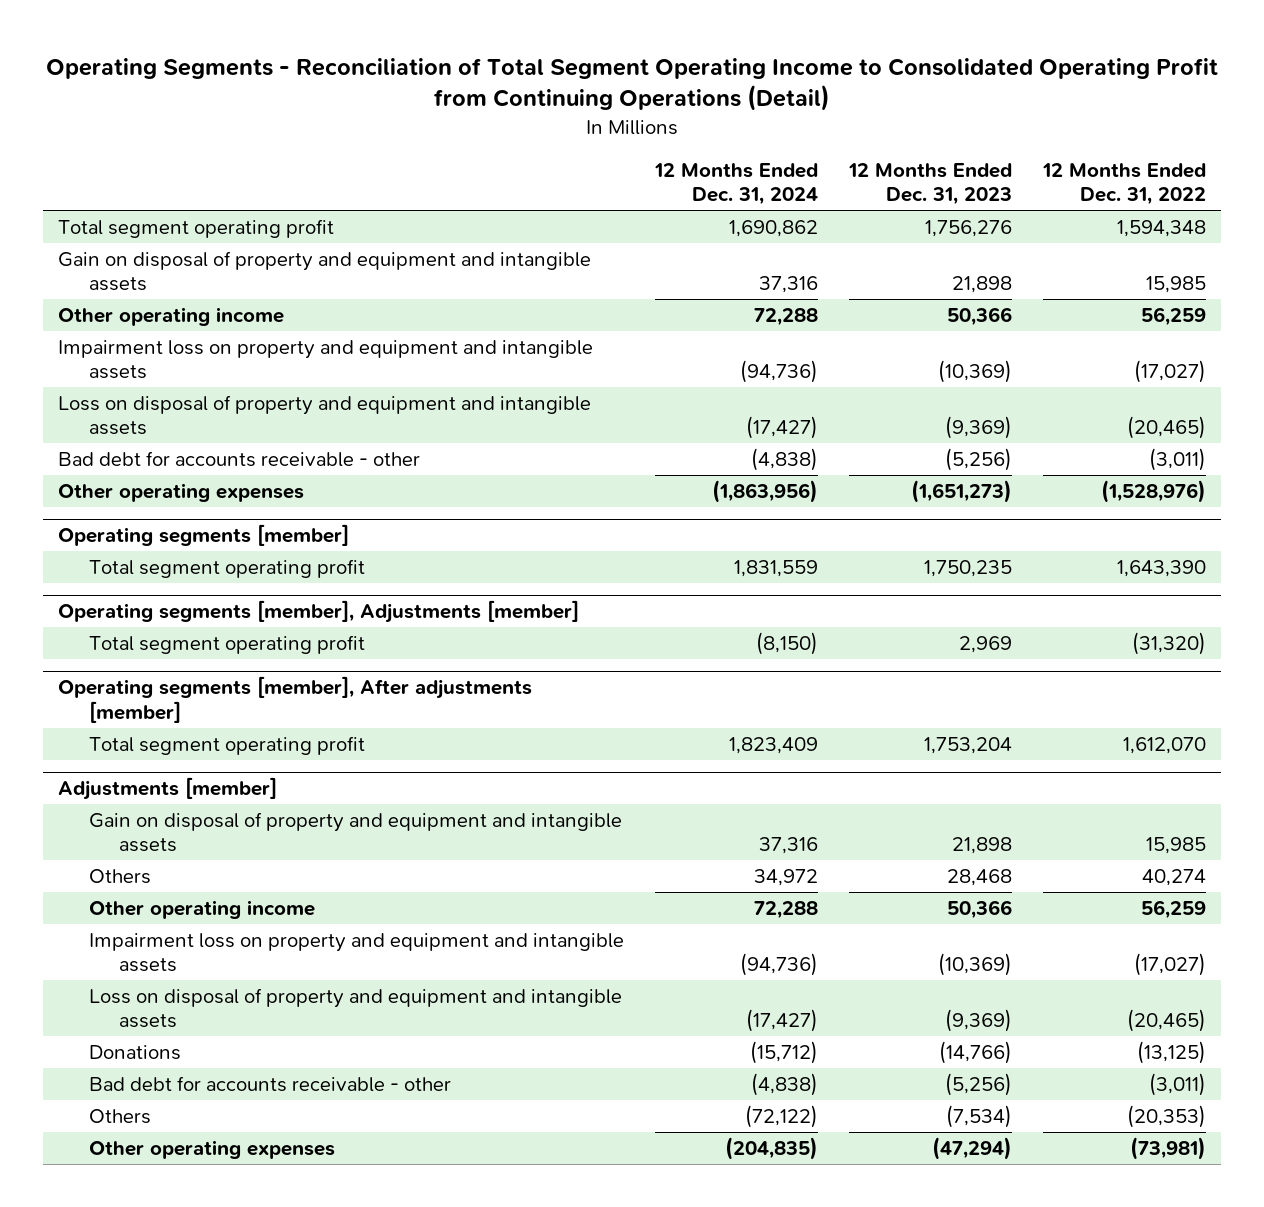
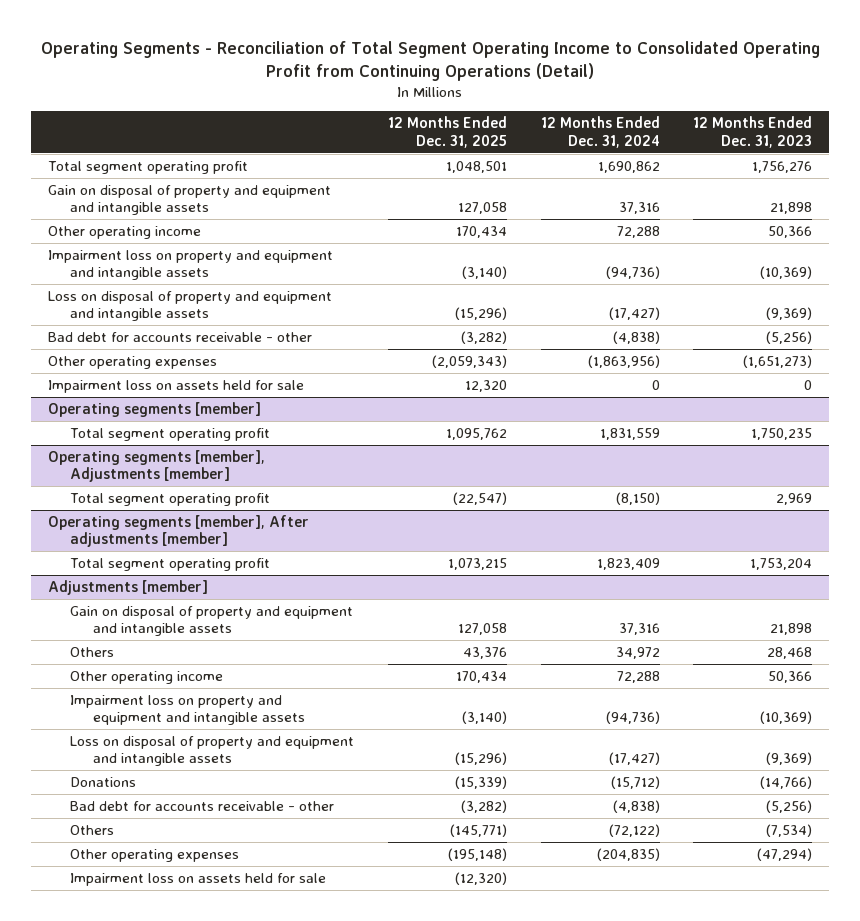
- | 12 Months Ended Dec. 31, 2024 | 12 Months Ended Dec. 31, 2023 | 12 Months Ended Dec. 31, 2022
+ | 12 Months Ended Dec. 31, 2025 | 12 Months Ended Dec. 31, 2024 | 12 Months Ended Dec. 31, 2023
+ Impairment loss on assets held for sale | 12,320 | 0 | 0
@ Adjustments [member]
+ Impairment loss on assets held for sale | (12,320) | |

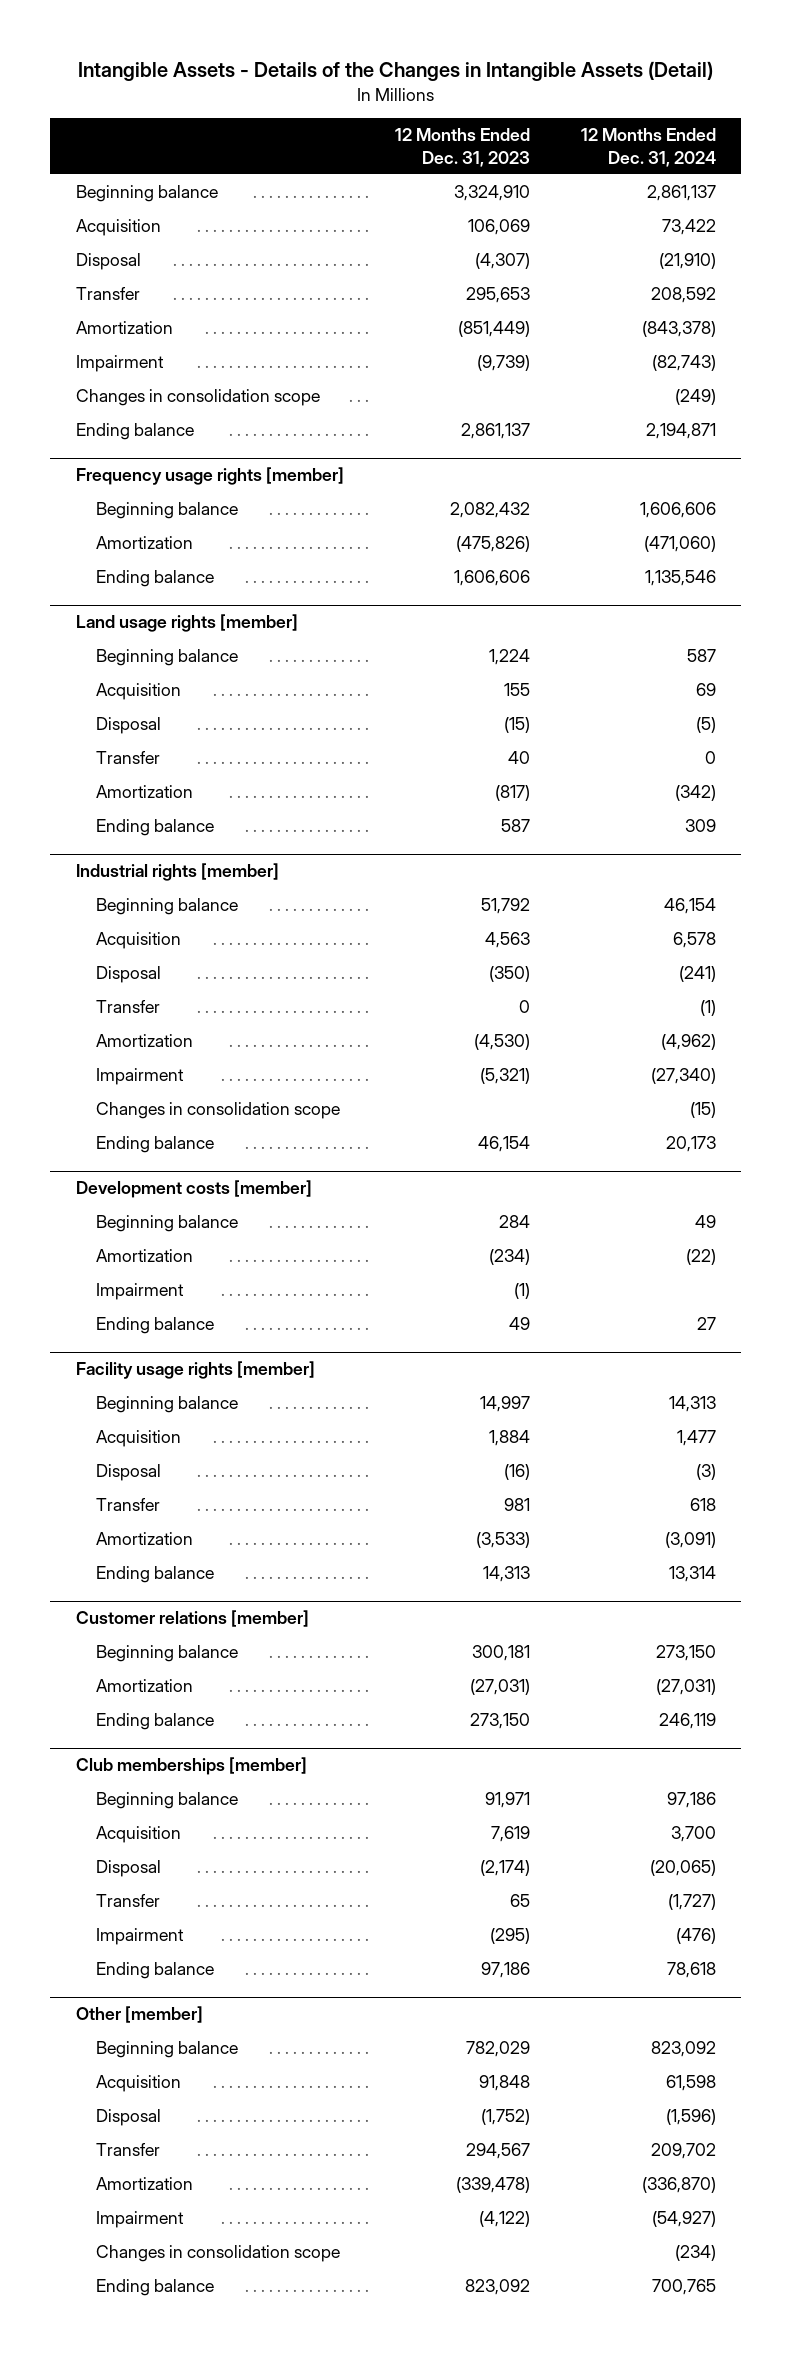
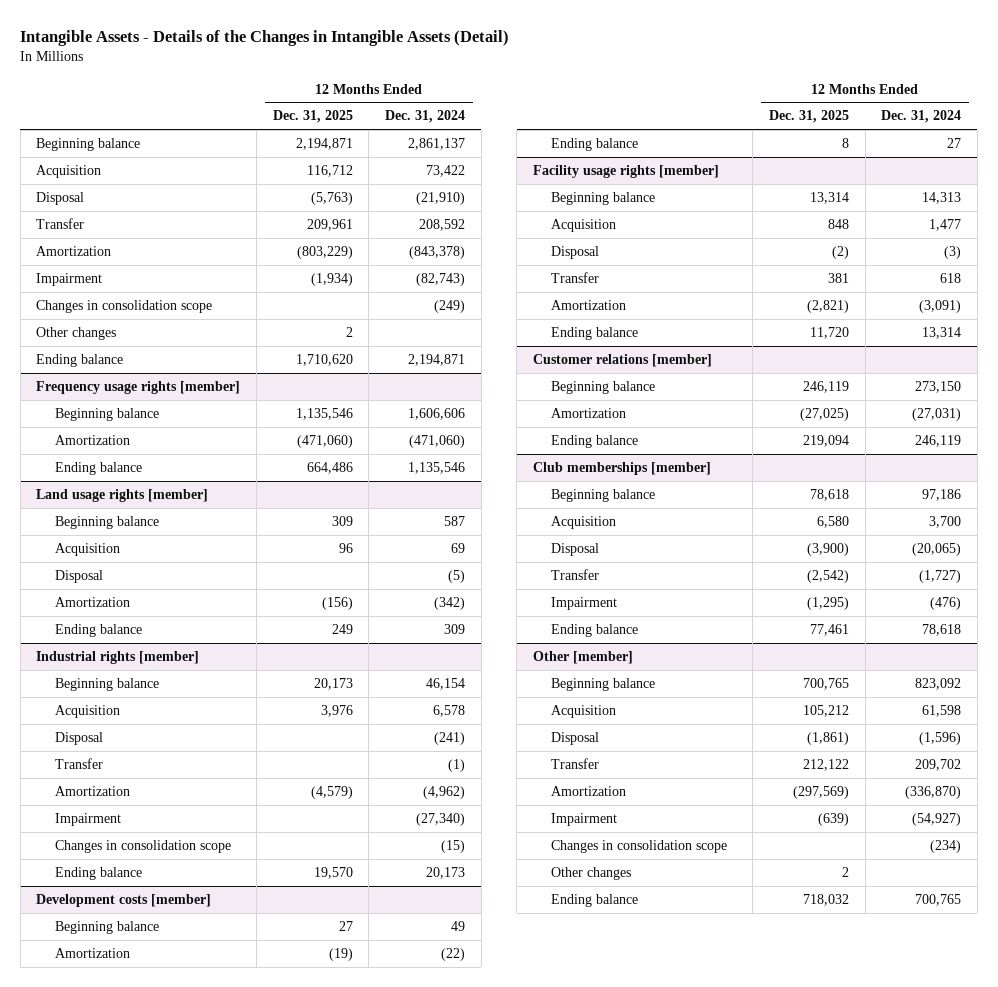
- | 12 Months Ended Dec. 31, 2023 | 12 Months Ended Dec. 31, 2024
+ | 12 Months Ended Dec. 31, 2025 | 12 Months Ended Dec. 31, 2024
+ Other changes | 2 |
@ Land usage rights [member]
- Transfer | 40 | 0
@ Development costs [member]
- Impairment | (1) |
@ Other [member]
+ Other changes | 2 |

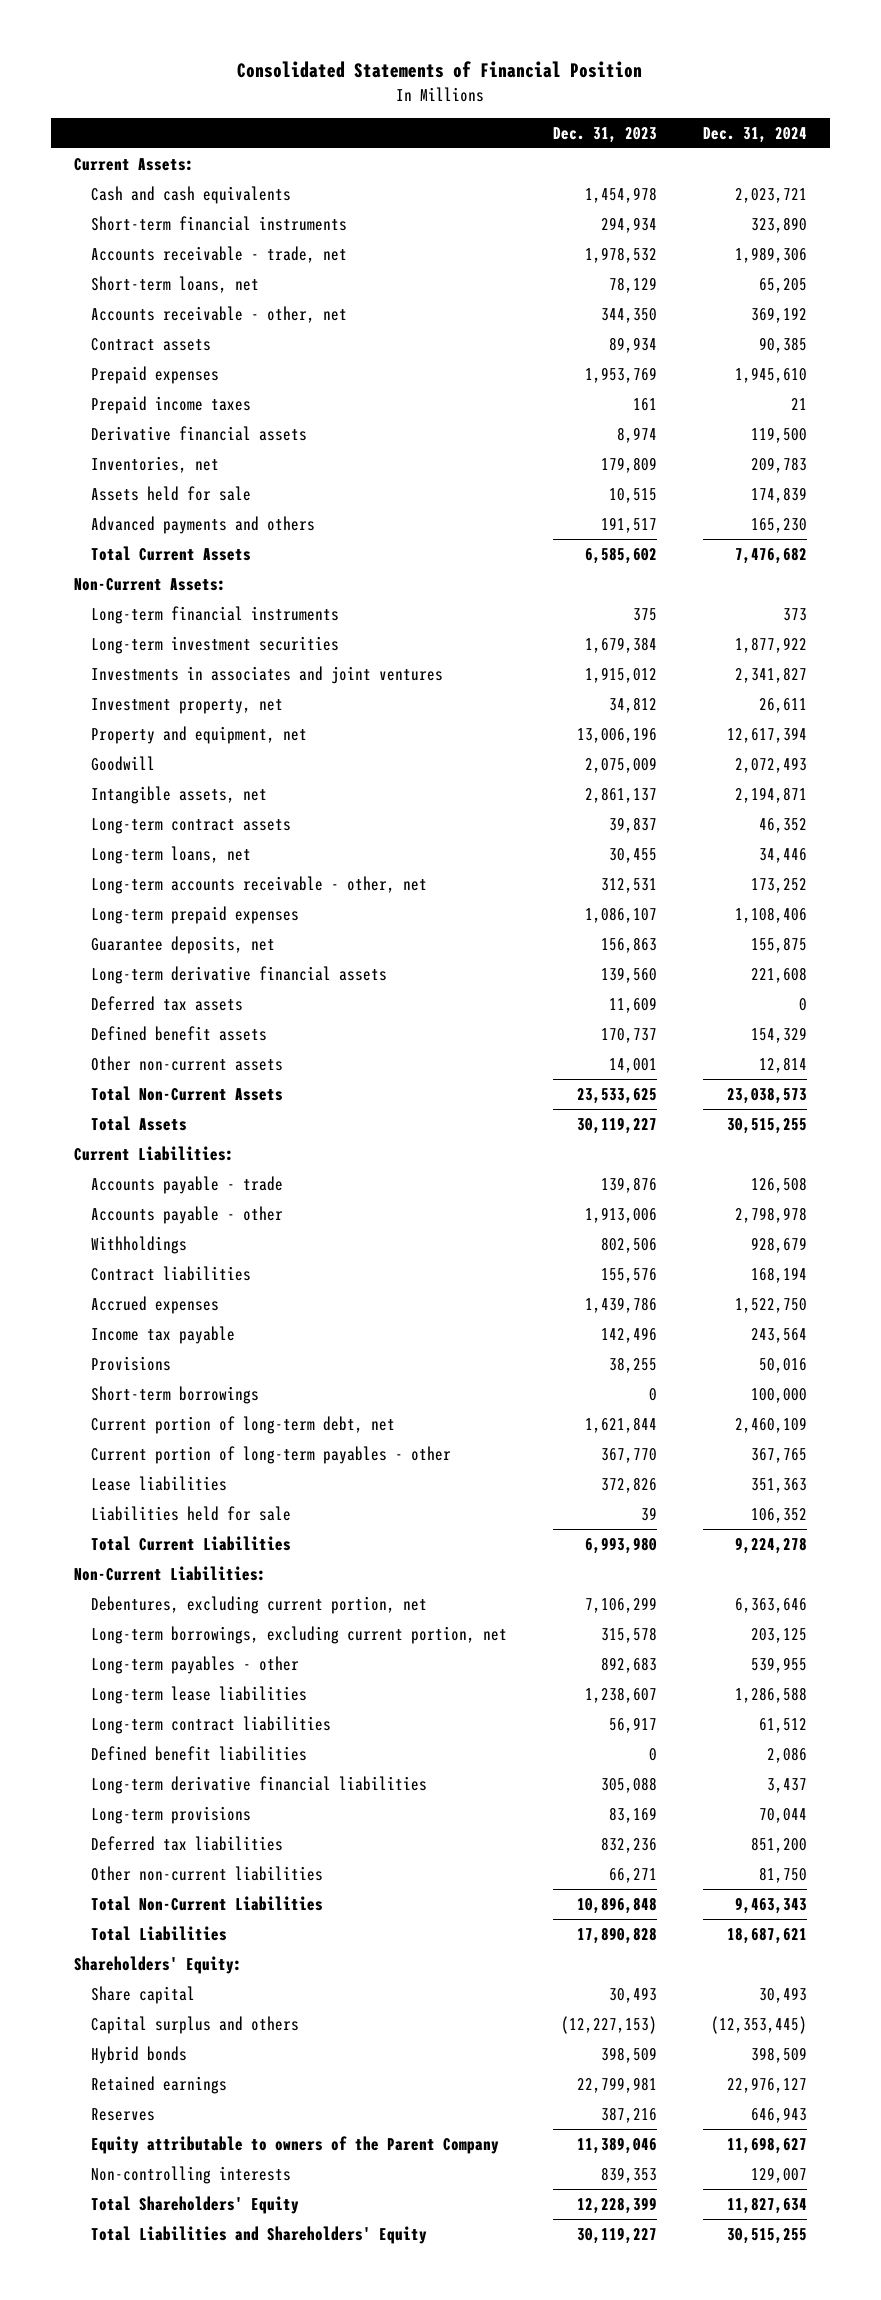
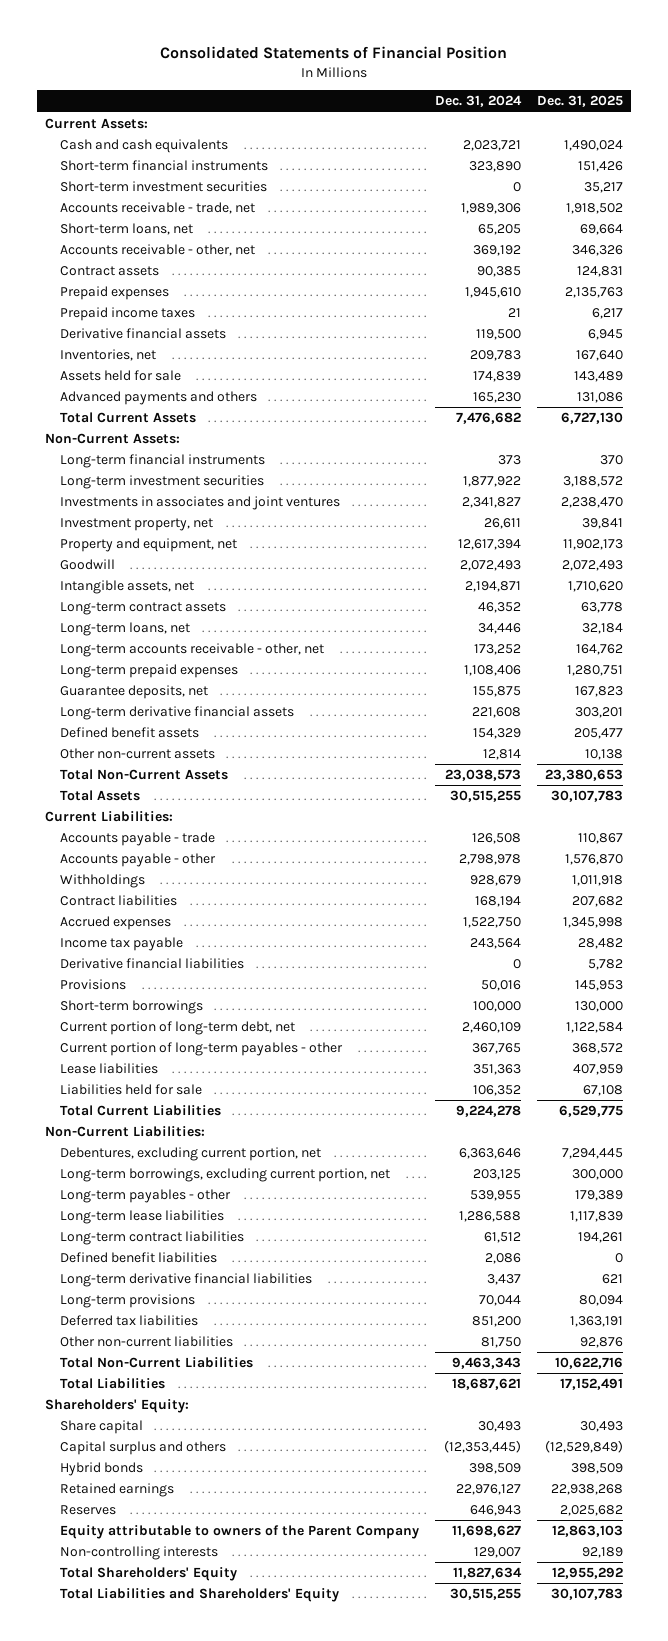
- | Dec. 31, 2023 | Dec. 31, 2024
+ | Dec. 31, 2024 | Dec. 31, 2025
+ Short-term investment securities | 0 | 35,217
- Deferred tax assets | 11,609 | 0
+ Derivative financial liabilities | 0 | 5,782

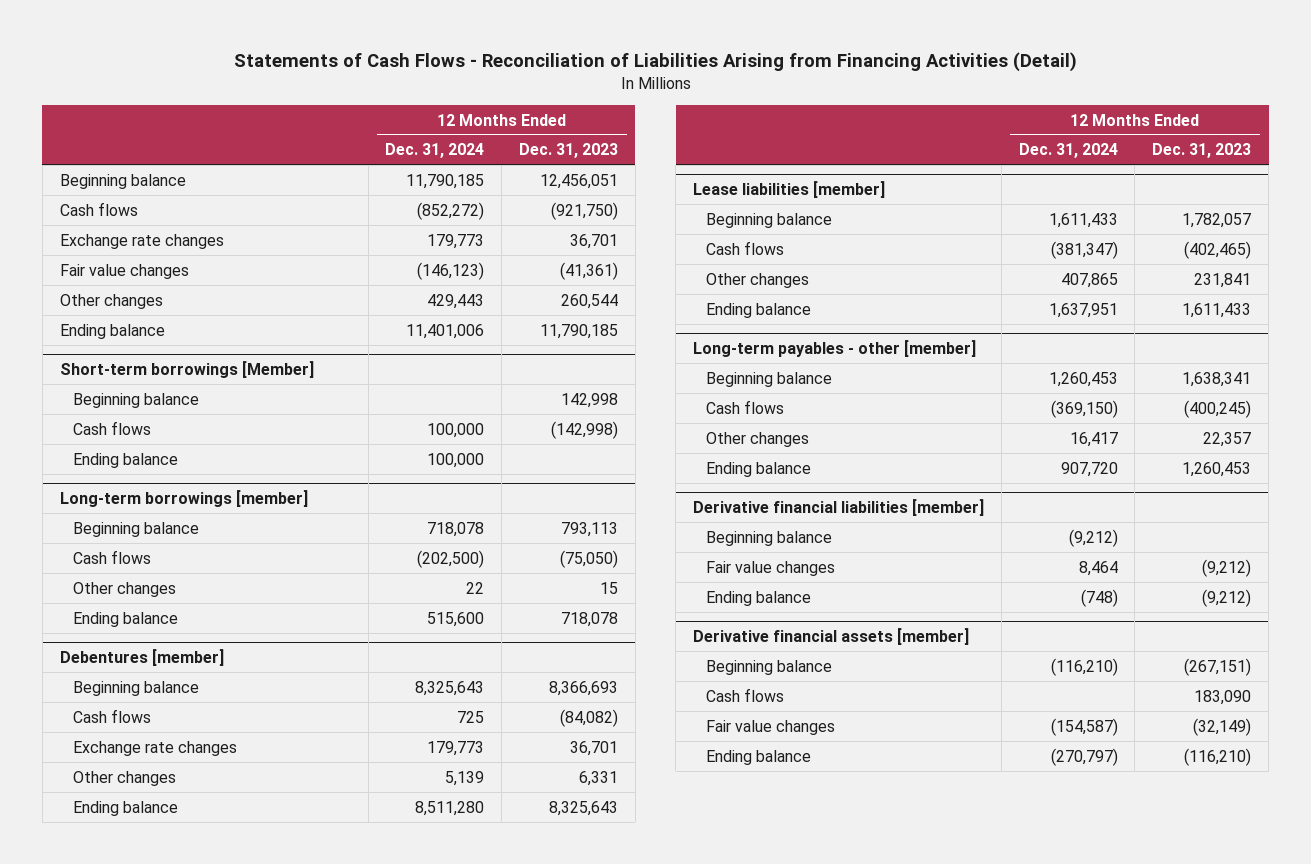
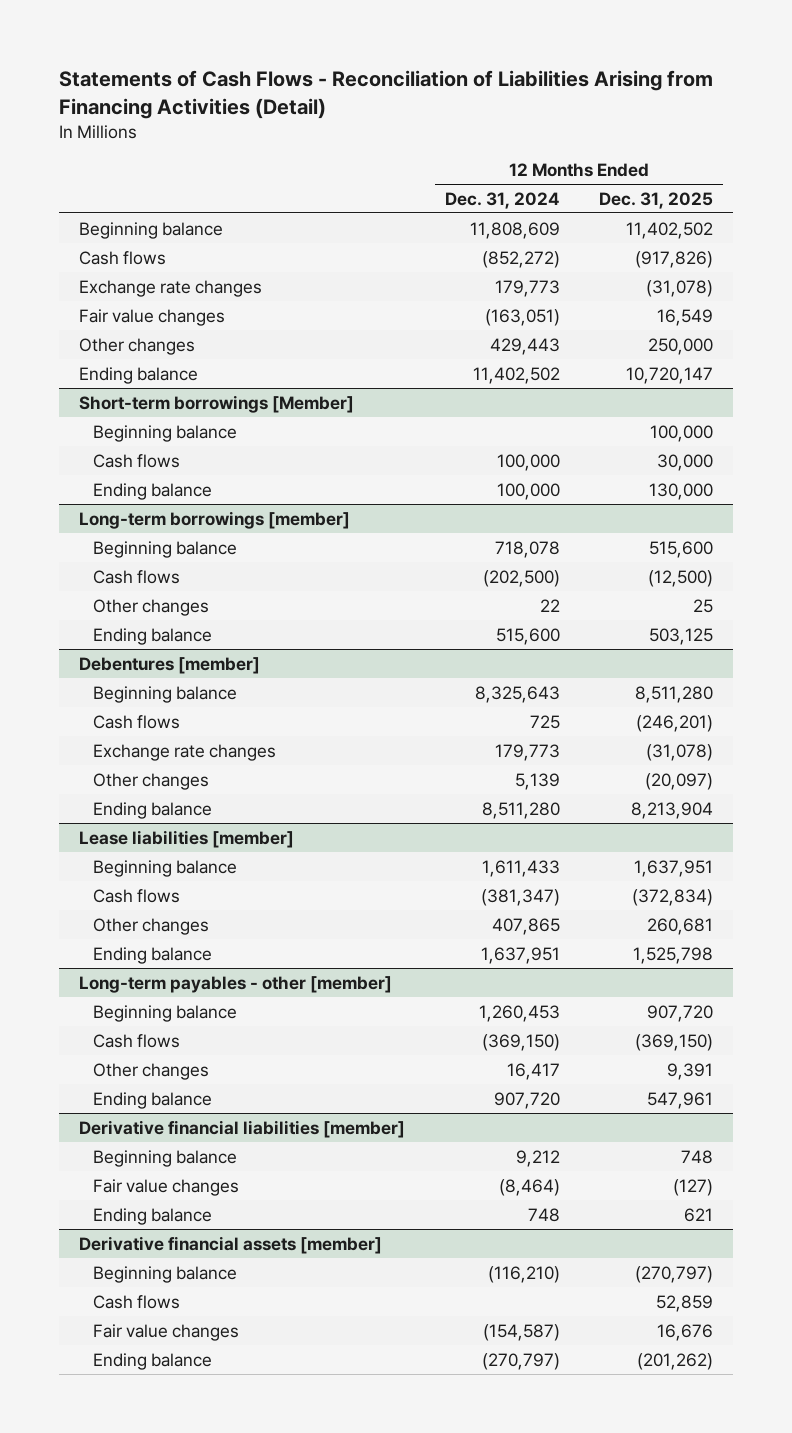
- | 12 Months Ended Dec. 31, 2024 | 12 Months Ended Dec. 31, 2023
+ | 12 Months Ended Dec. 31, 2024 | 12 Months Ended Dec. 31, 2025
- Beginning balance | 11,790,185 | 12,456,051
+ Beginning balance | 11,808,609 | 11,402,502
- Fair value changes | (146,123) | (41,361)
+ Fair value changes | (163,051) | 16,549
- Ending balance | 11,401,006 | 11,790,185
+ Ending balance | 11,402,502 | 10,720,147
@ Derivative financial liabilities [member]
- Beginning balance | (9,212) |
- Fair value changes | 8,464 | (9,212)
- Ending balance | (748) | (9,212)
+ Beginning balance | 9,212 | 748
+ Fair value changes | (8,464) | (127)
+ Ending balance | 748 | 621

